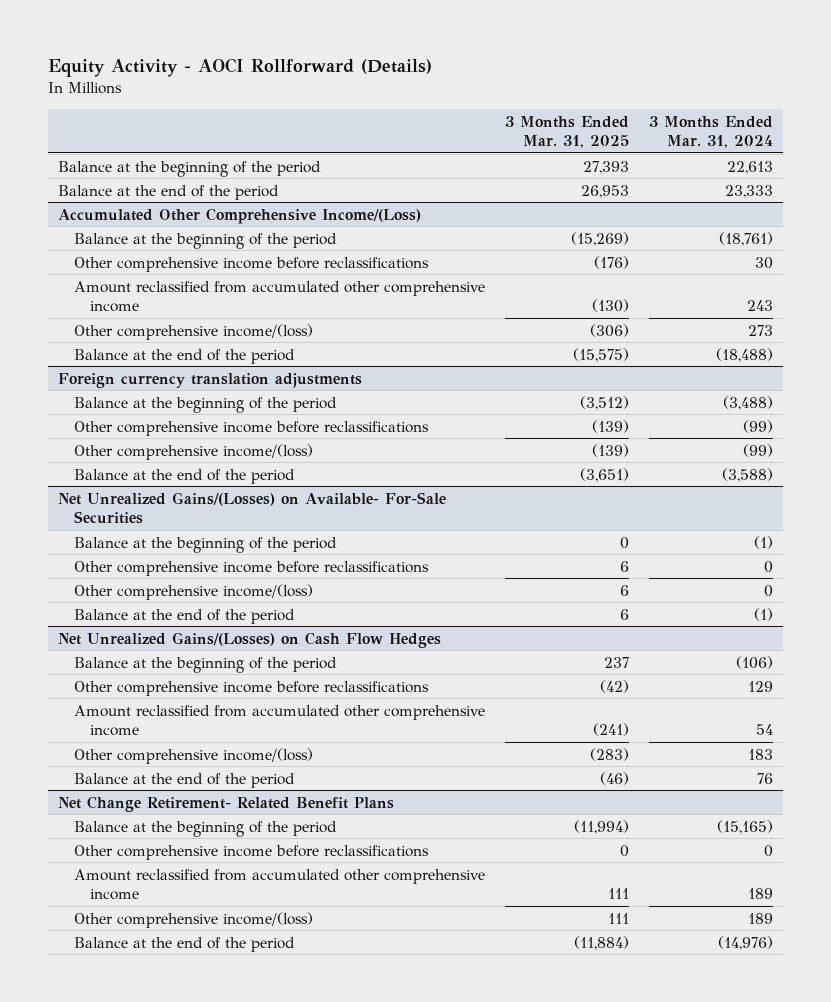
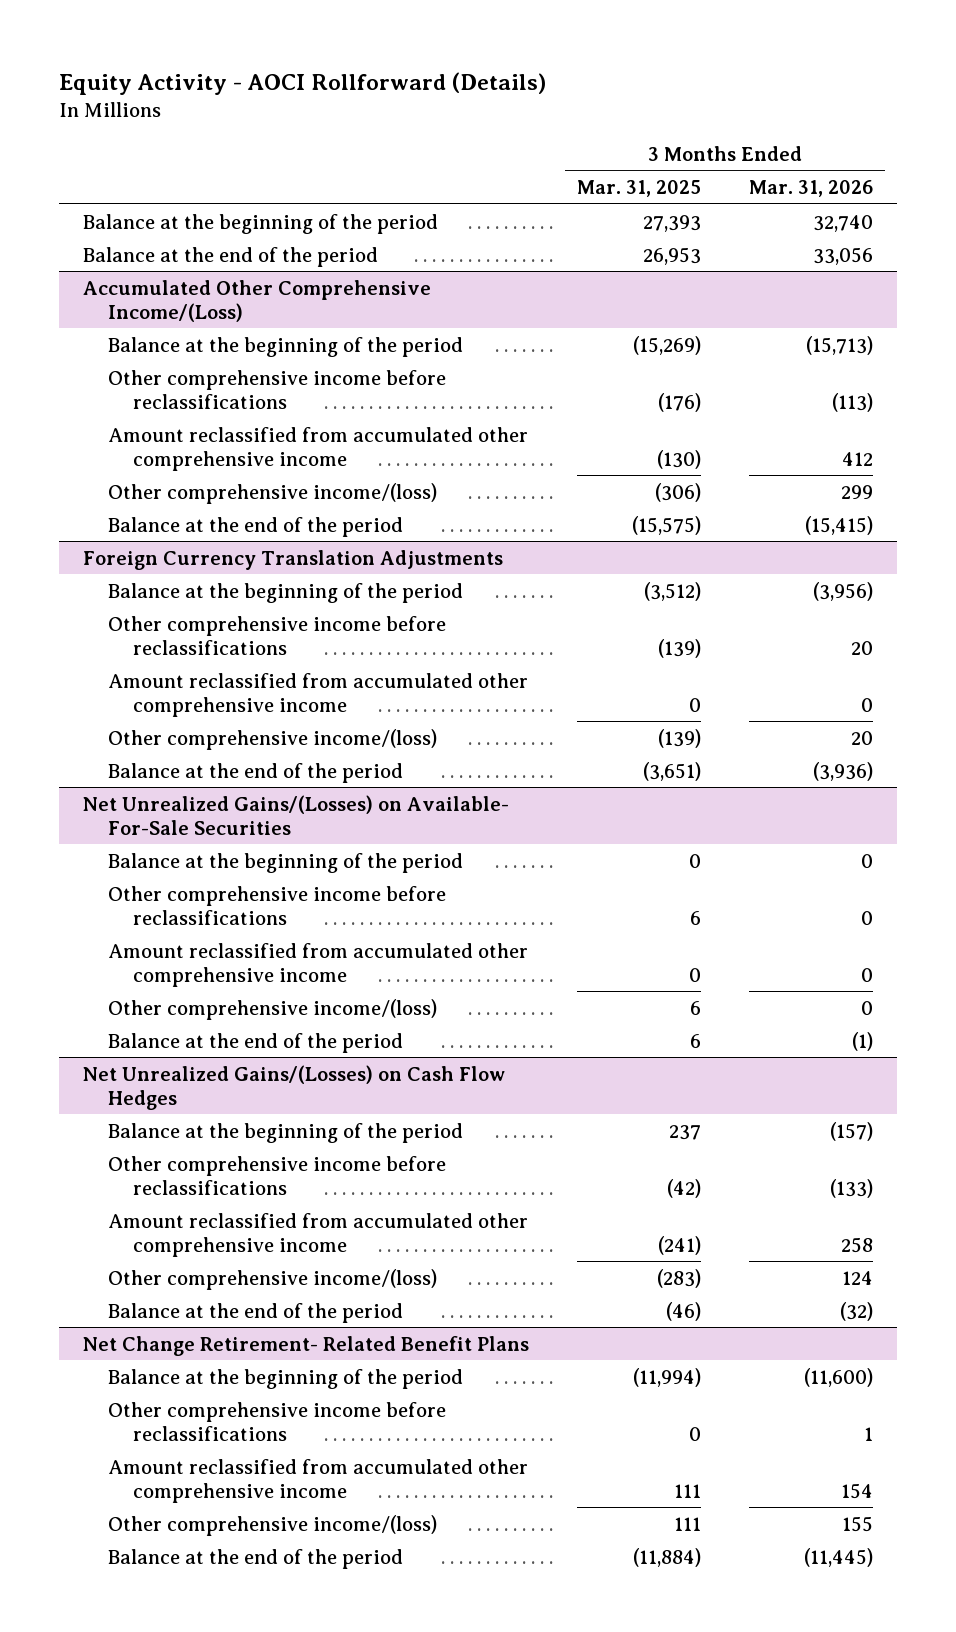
- | 3 Months Ended Mar. 31, 2025 | 3 Months Ended Mar. 31, 2024
+ | 3 Months Ended Mar. 31, 2025 | 3 Months Ended Mar. 31, 2026
- Foreign currency translation adjustments
+ Foreign Currency Translation Adjustments
+ Amount reclassified from accumulated other comprehensive income | 0 | 0
@ Net Unrealized Gains/(Losses) on Available- For-Sale Securities
+ Amount reclassified from accumulated other comprehensive income | 0 | 0

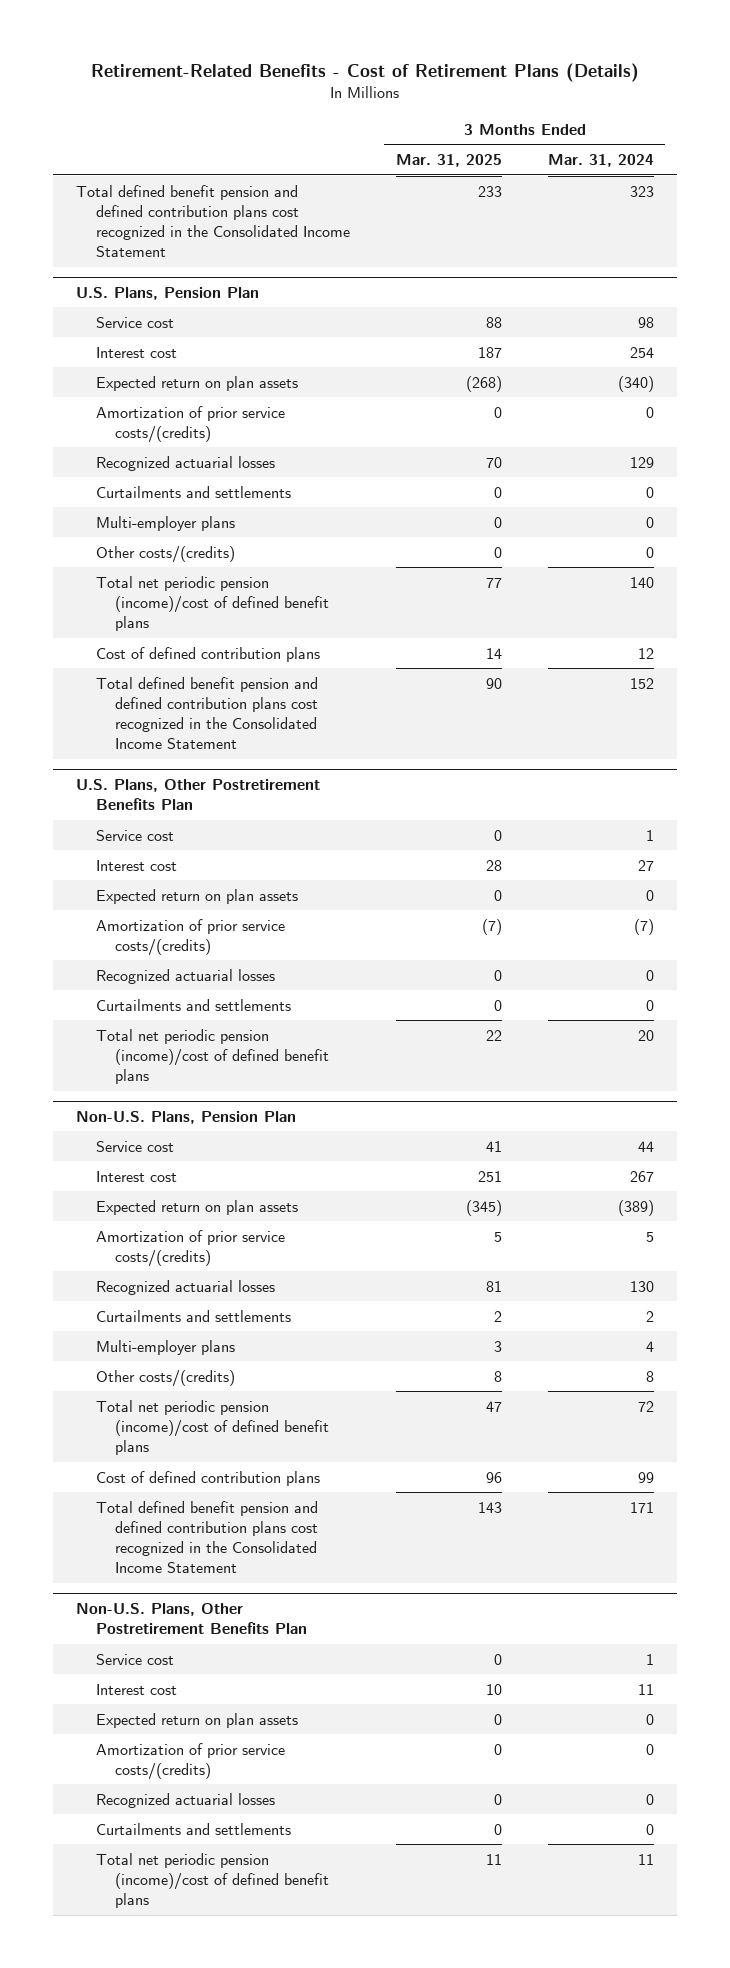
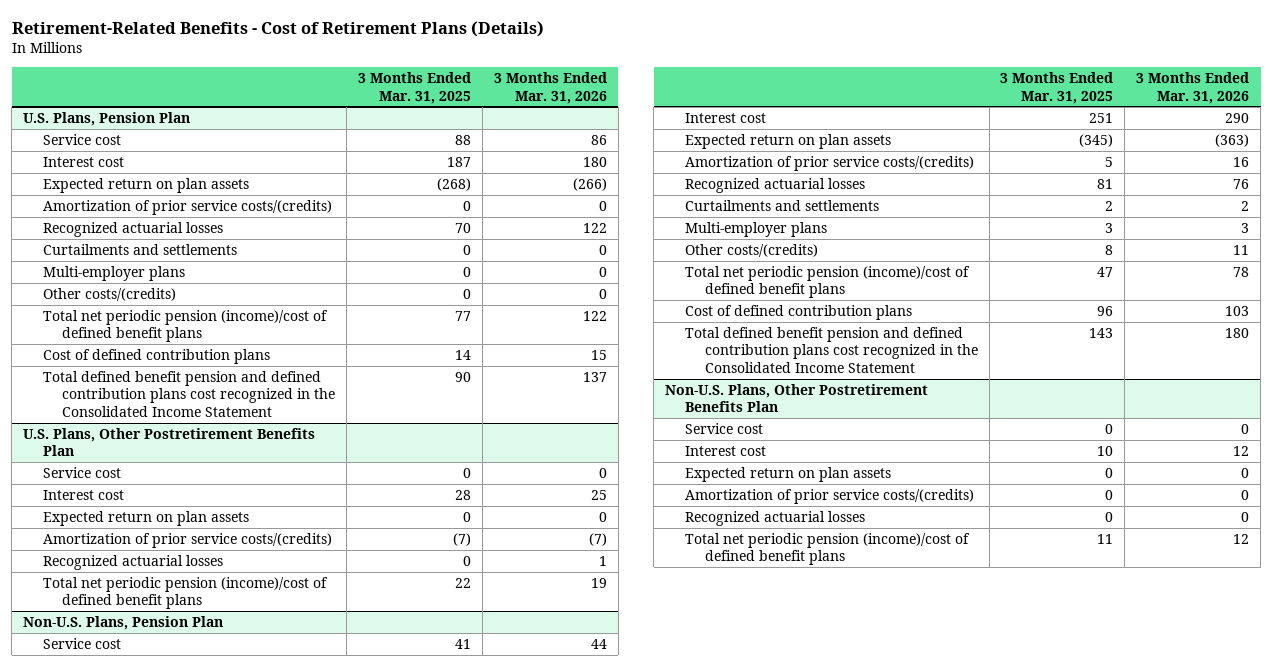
- | 3 Months Ended Mar. 31, 2025 | 3 Months Ended Mar. 31, 2024
+ | 3 Months Ended Mar. 31, 2025 | 3 Months Ended Mar. 31, 2026
- Total defined benefit pension and defined contribution plans cost recognized in the Consolidated Income Statement | 233 | 323
@ U.S. Plans, Other Postretirement Benefits Plan
- Curtailments and settlements | 0 | 0
@ Non-U.S. Plans, Other Postretirement Benefits Plan
- Curtailments and settlements | 0 | 0

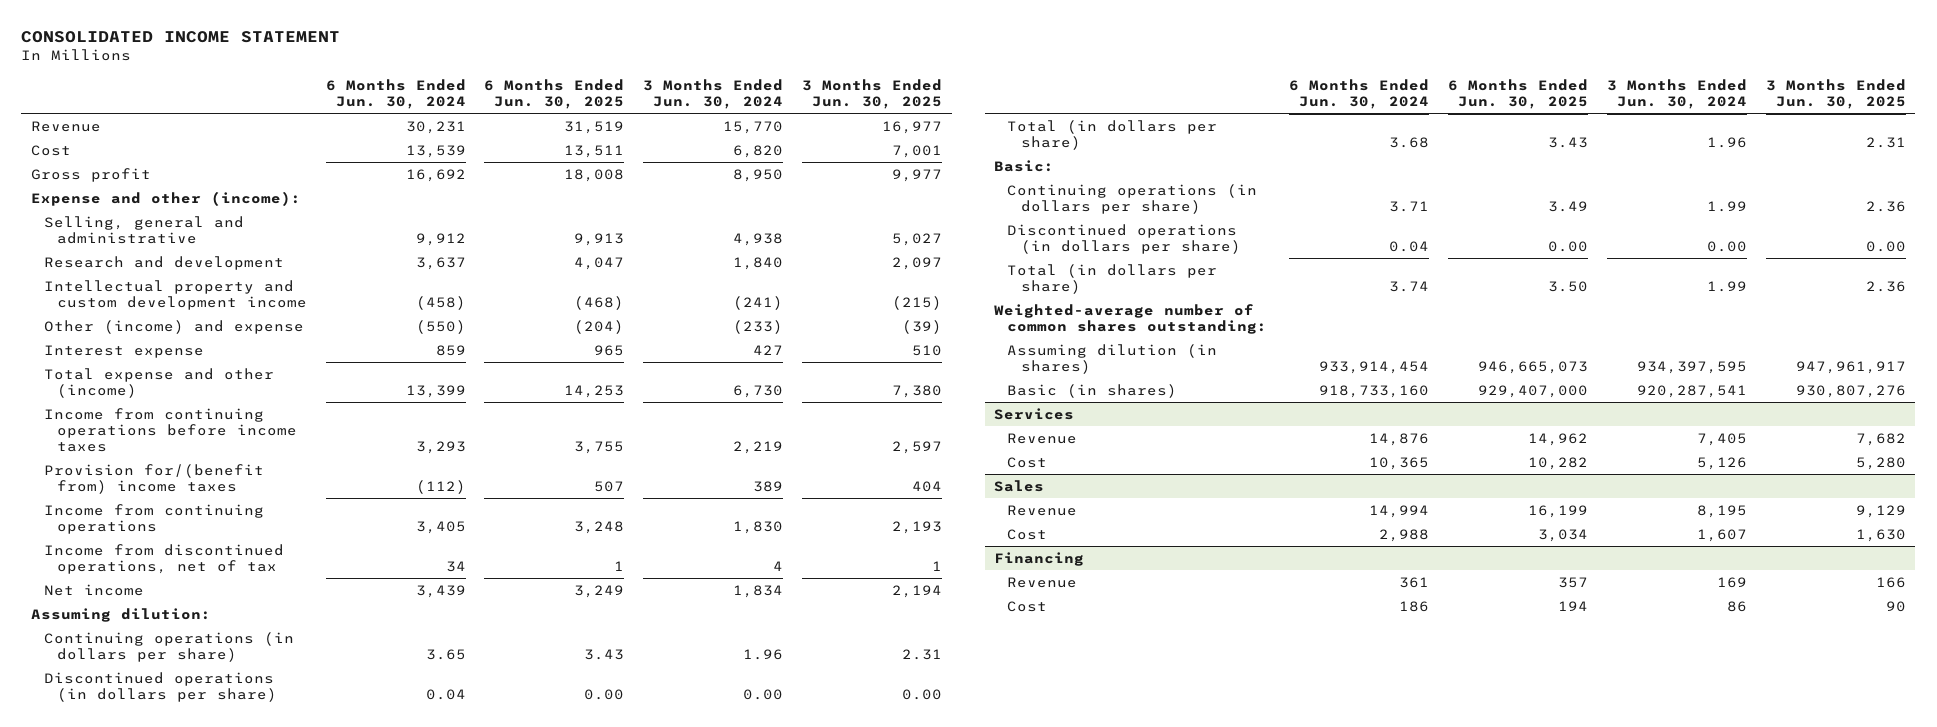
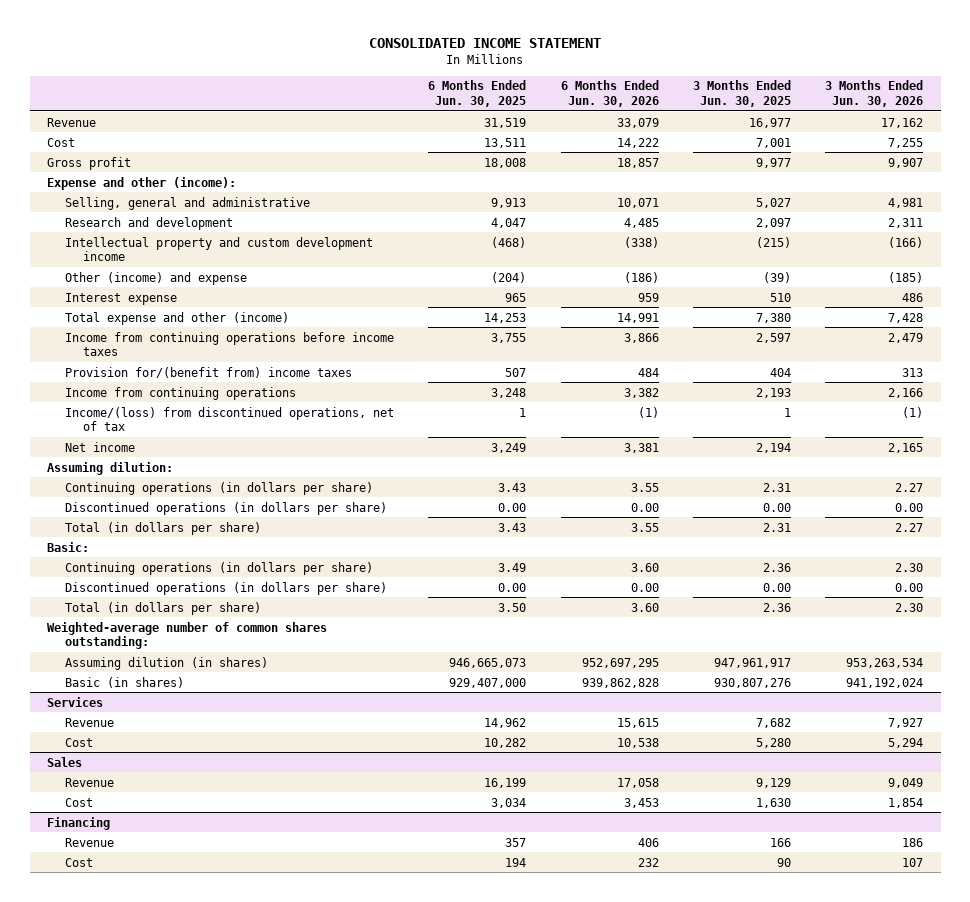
- | 6 Months Ended Jun. 30, 2024 | 6 Months Ended Jun. 30, 2025 | 3 Months Ended Jun. 30, 2024 | 3 Months Ended Jun. 30, 2025
+ | 6 Months Ended Jun. 30, 2025 | 6 Months Ended Jun. 30, 2026 | 3 Months Ended Jun. 30, 2025 | 3 Months Ended Jun. 30, 2026
- Income from discontinued operations, net of tax | 34 | 1 | 4 | 1
+ Income/(loss) from discontinued operations, net of tax | 1 | (1) | 1 | (1)

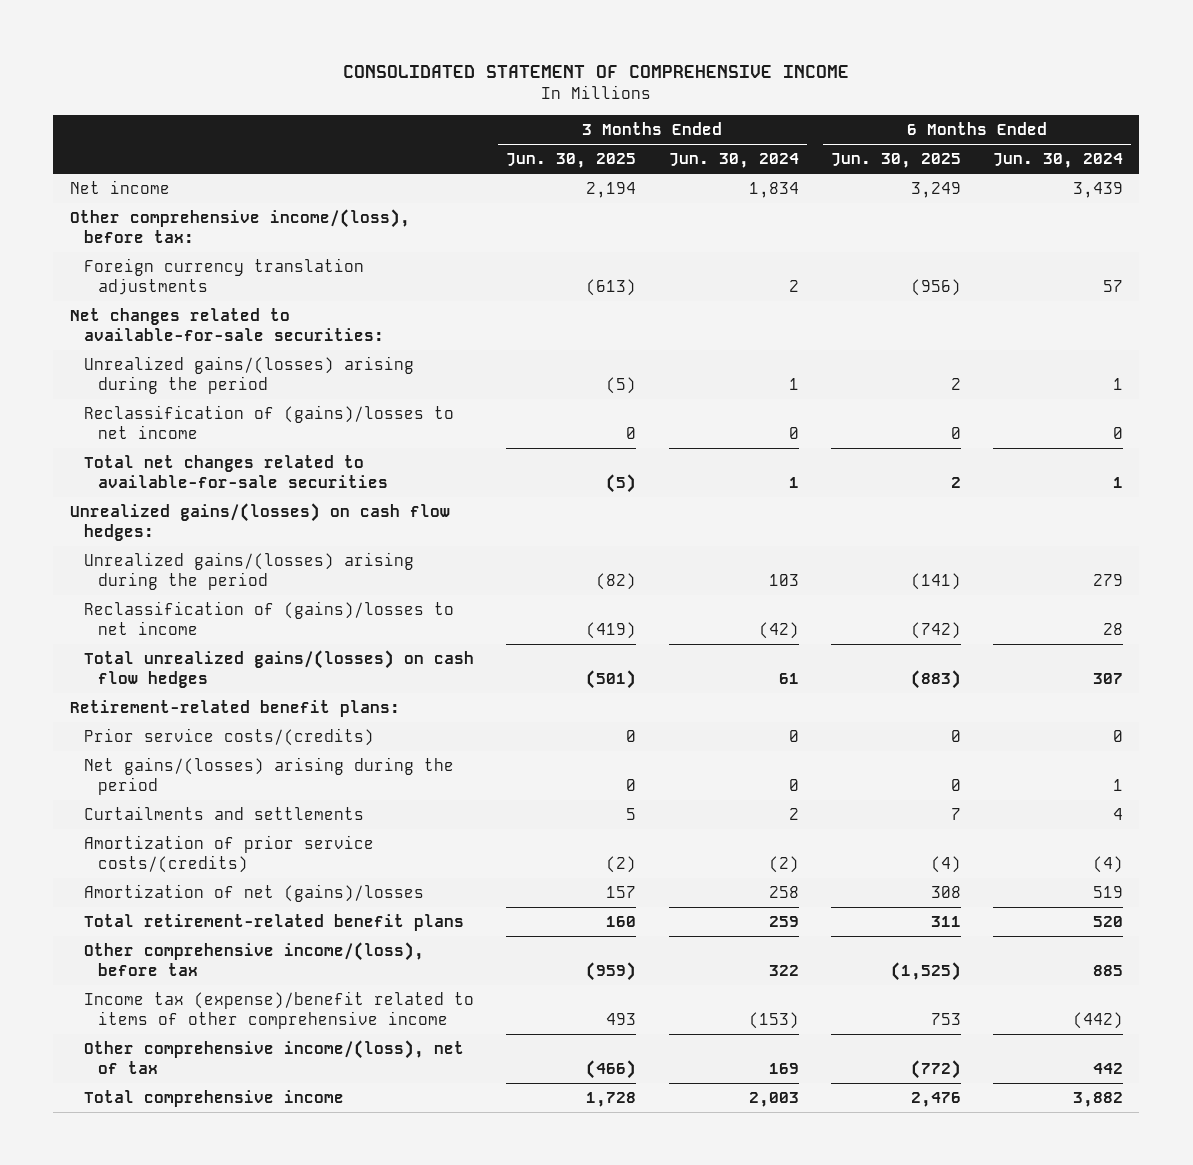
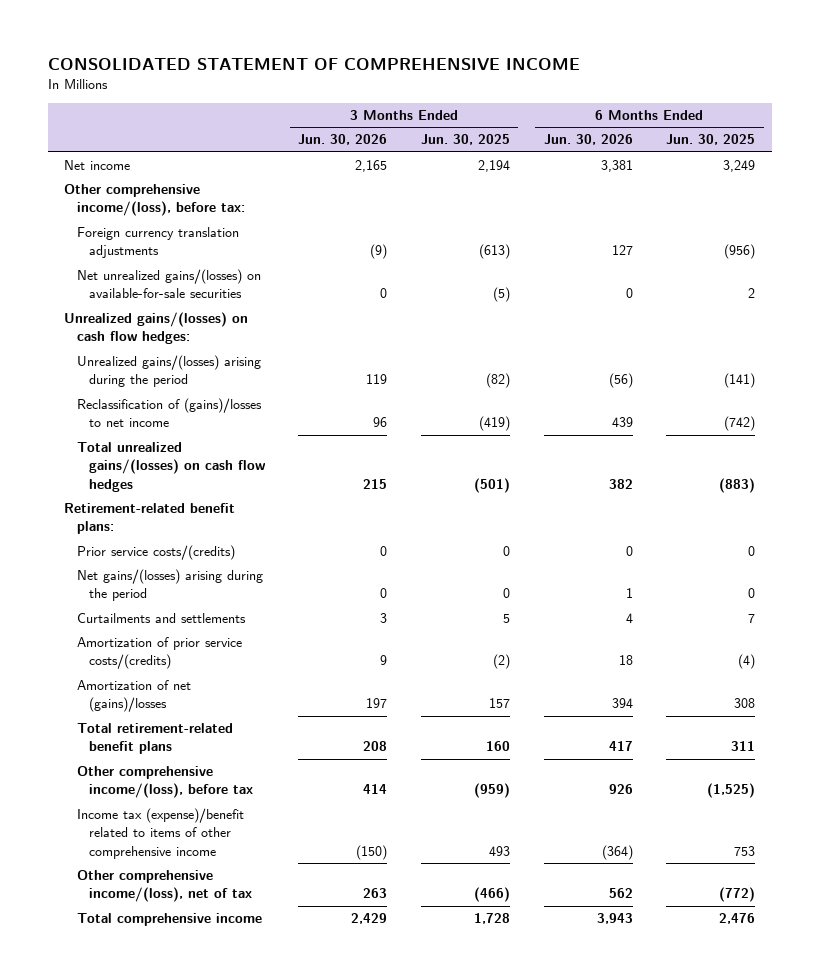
- | 3 Months Ended Jun. 30, 2025 | 3 Months Ended Jun. 30, 2024 | 6 Months Ended Jun. 30, 2025 | 6 Months Ended Jun. 30, 2024
+ | 3 Months Ended Jun. 30, 2026 | 3 Months Ended Jun. 30, 2025 | 6 Months Ended Jun. 30, 2026 | 6 Months Ended Jun. 30, 2025
- Net changes related to available-for-sale securities:
- Unrealized gains/(losses) arising during the period | (5) | 1 | 2 | 1
- Reclassification of (gains)/losses to net income | 0 | 0 | 0 | 0
- Total net changes related to available-for-sale securities | (5) | 1 | 2 | 1
+ Net unrealized gains/(losses) on available-for-sale securities | 0 | (5) | 0 | 2

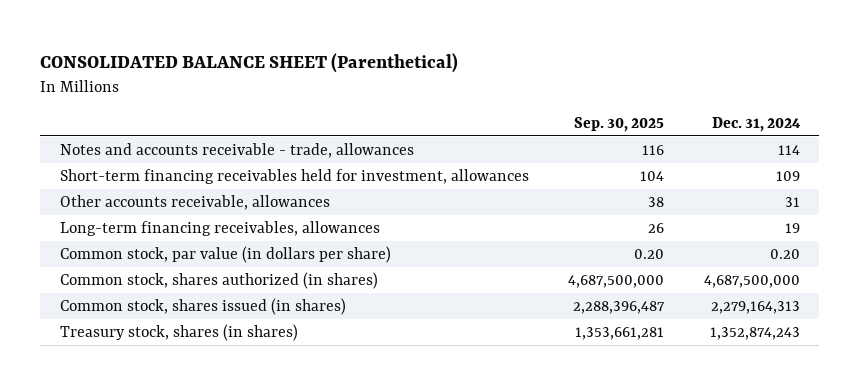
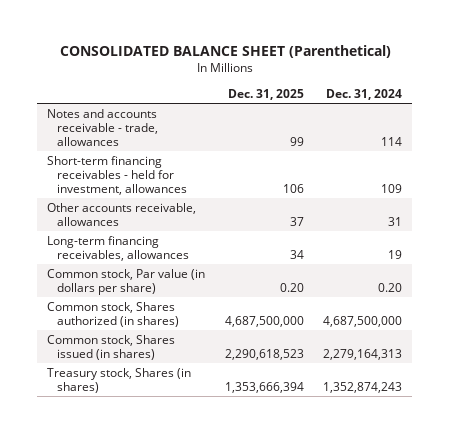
- | Sep. 30, 2025 | Dec. 31, 2024
+ | Dec. 31, 2025 | Dec. 31, 2024
- Short-term financing receivables held for investment, allowances | 104 | 109
+ Short-term financing receivables - held for investment, allowances | 106 | 109
- Common stock, par value (in dollars per share) | 0.20 | 0.20
- Common stock, shares authorized (in shares) | 4,687,500,000 | 4,687,500,000
- Common stock, shares issued (in shares) | 2,288,396,487 | 2,279,164,313
- Treasury stock, shares (in shares) | 1,353,661,281 | 1,352,874,243
+ Common stock, Par value (in dollars per share) | 0.20 | 0.20
+ Common stock, Shares authorized (in shares) | 4,687,500,000 | 4,687,500,000
+ Common stock, Shares issued (in shares) | 2,290,618,523 | 2,279,164,313
+ Treasury stock, Shares (in shares) | 1,353,666,394 | 1,352,874,243

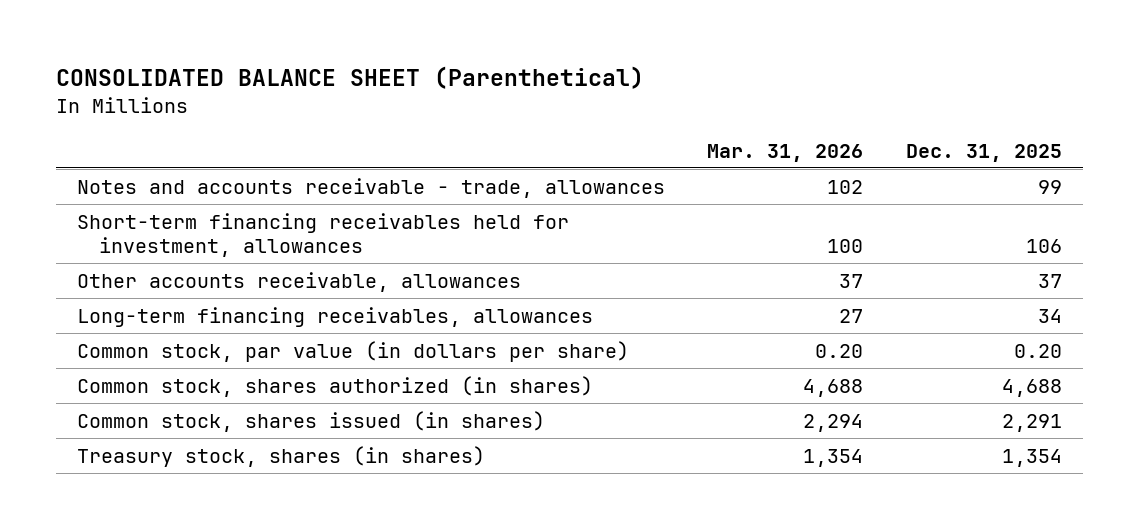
- | Dec. 31, 2025 | Dec. 31, 2024
+ | Mar. 31, 2026 | Dec. 31, 2025
- Short-term financing receivables - held for investment, allowances | 106 | 109
+ Short-term financing receivables held for investment, allowances | 100 | 106
- Common stock, Par value (in dollars per share) | 0.20 | 0.20
- Common stock, Shares authorized (in shares) | 4,687,500,000 | 4,687,500,000
- Common stock, Shares issued (in shares) | 2,290,618,523 | 2,279,164,313
- Treasury stock, Shares (in shares) | 1,353,666,394 | 1,352,874,243
+ Common stock, par value (in dollars per share) | 0.20 | 0.20
+ Common stock, shares authorized (in shares) | 4,688 | 4,688
+ Common stock, shares issued (in shares) | 2,294 | 2,291
+ Treasury stock, shares (in shares) | 1,354 | 1,354

